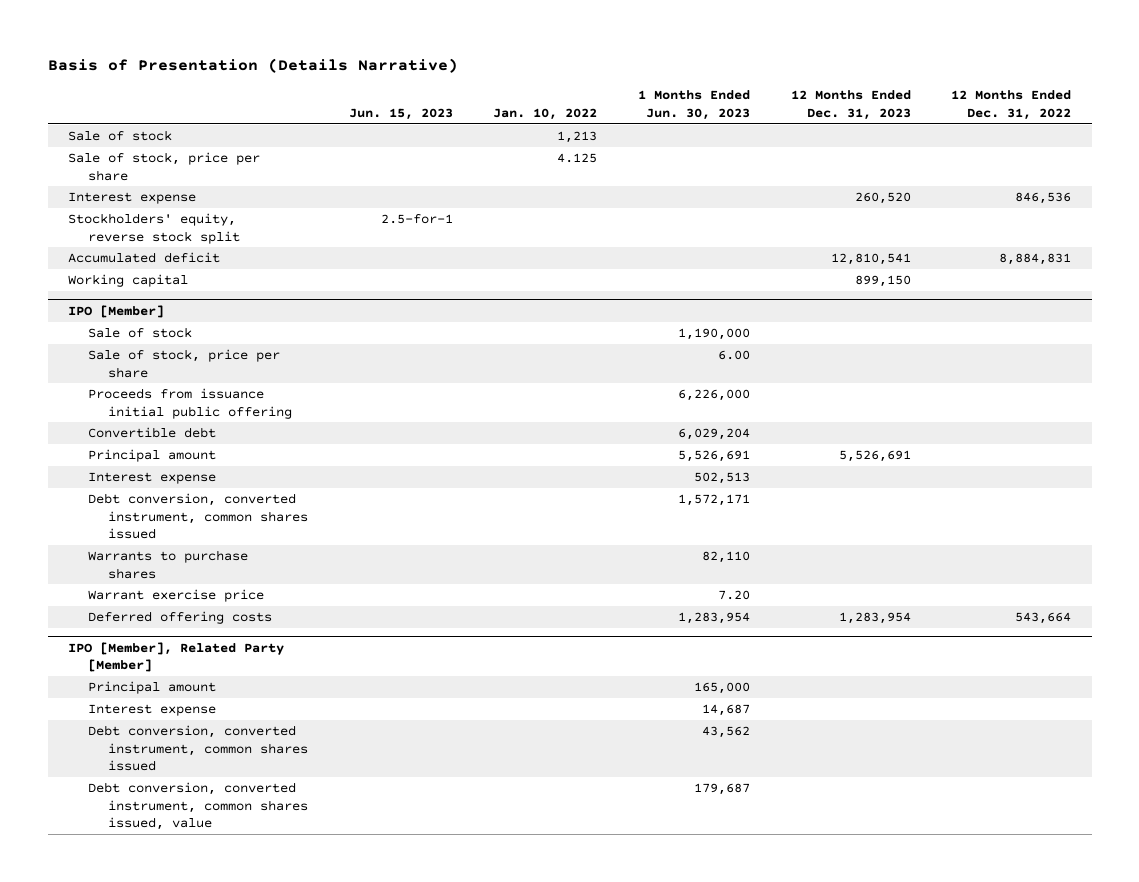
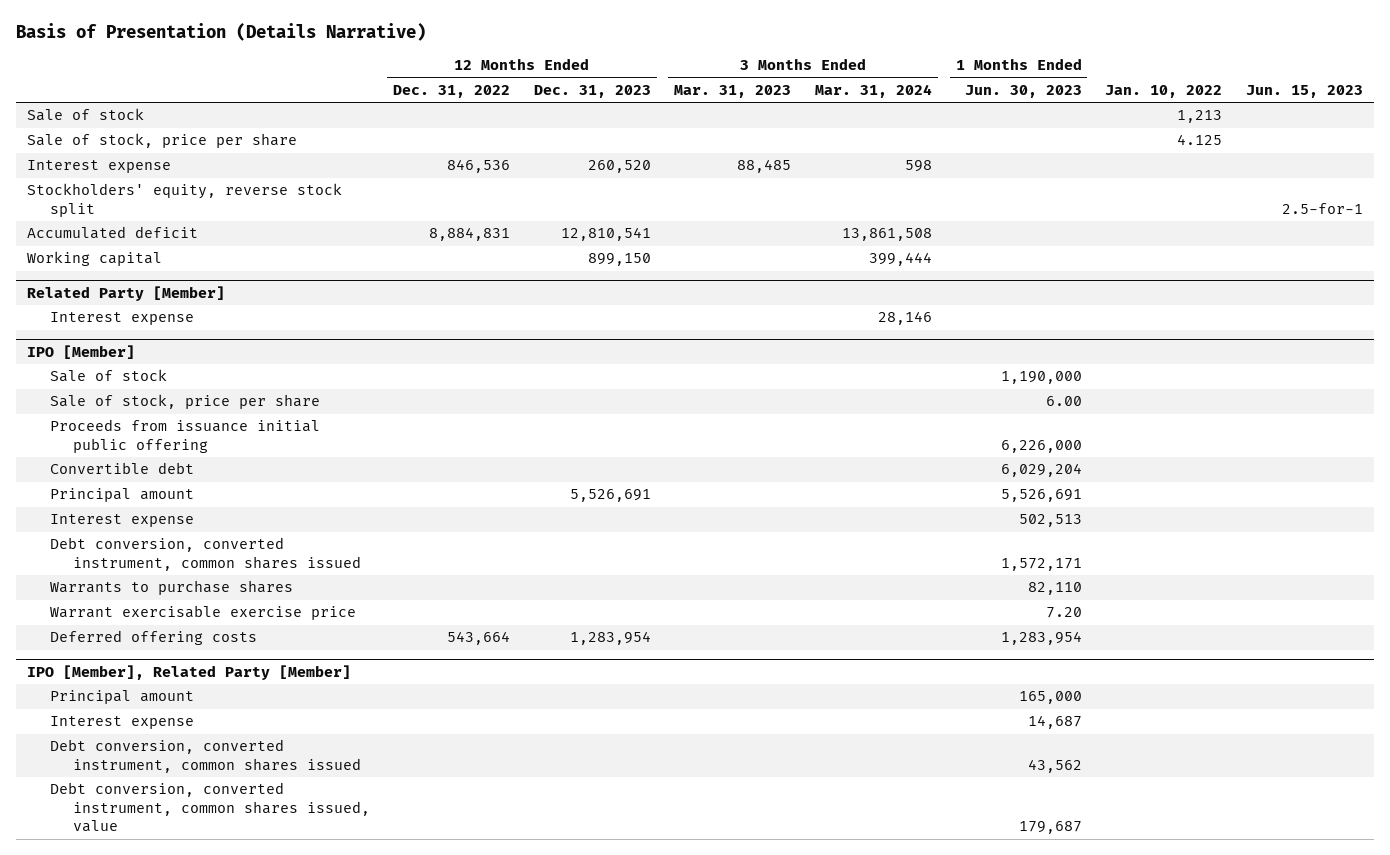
- | Jun. 15, 2023 | Jan. 10, 2022 | 1 Months Ended Jun. 30, 2023 | 12 Months Ended Dec. 31, 2023 | 12 Months Ended Dec. 31, 2022
+ | 12 Months Ended Dec. 31, 2022 | 12 Months Ended Dec. 31, 2023 | 3 Months Ended Mar. 31, 2023 | 3 Months Ended Mar. 31, 2024 | 1 Months Ended Jun. 30, 2023 | Jan. 10, 2022 | Jun. 15, 2023
+ Related Party [Member]
+ Interest expense | | | | 28,146 | | |
@ IPO [Member]
- Warrant exercise price | | | 7.20 | |
+ Warrant exercisable exercise price | | | | | 7.20 | |

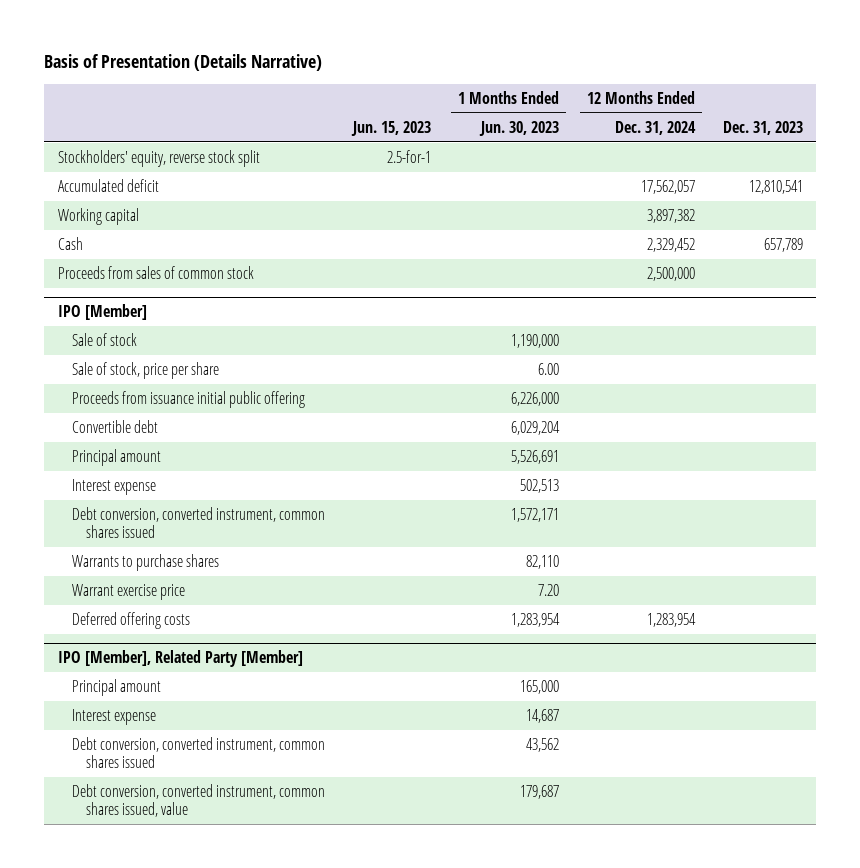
- | 12 Months Ended Dec. 31, 2022 | 12 Months Ended Dec. 31, 2023 | 3 Months Ended Mar. 31, 2023 | 3 Months Ended Mar. 31, 2024 | 1 Months Ended Jun. 30, 2023 | Jan. 10, 2022 | Jun. 15, 2023
+ | Jun. 15, 2023 | 1 Months Ended Jun. 30, 2023 | 12 Months Ended Dec. 31, 2024 | Dec. 31, 2023
- Sale of stock | | | | | | 1,213 |
- Sale of stock, price per share | | | | | | 4.125 |
- Interest expense | 846,536 | 260,520 | 88,485 | 598 | | |
- Related Party [Member]
- Interest expense | | | | 28,146 | | |
+ Cash | | | 2,329,452 | 657,789
+ Proceeds from sales of common stock | | | 2,500,000 |
@ IPO [Member]
- Warrant exercisable exercise price | | | | | 7.20 | |
+ Warrant exercise price | | 7.20 | |

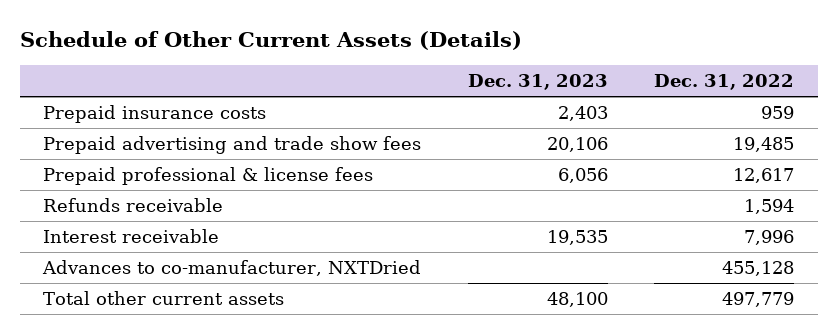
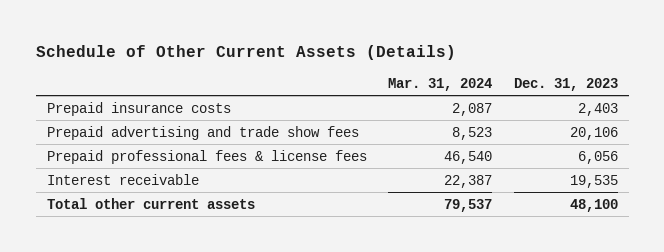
- | Dec. 31, 2023 | Dec. 31, 2022
+ | Mar. 31, 2024 | Dec. 31, 2023
- Prepaid professional & license fees | 6,056 | 12,617
- Refunds receivable | | 1,594
+ Prepaid professional fees & license fees | 46,540 | 6,056
- Advances to co-manufacturer, NXTDried | | 455,128

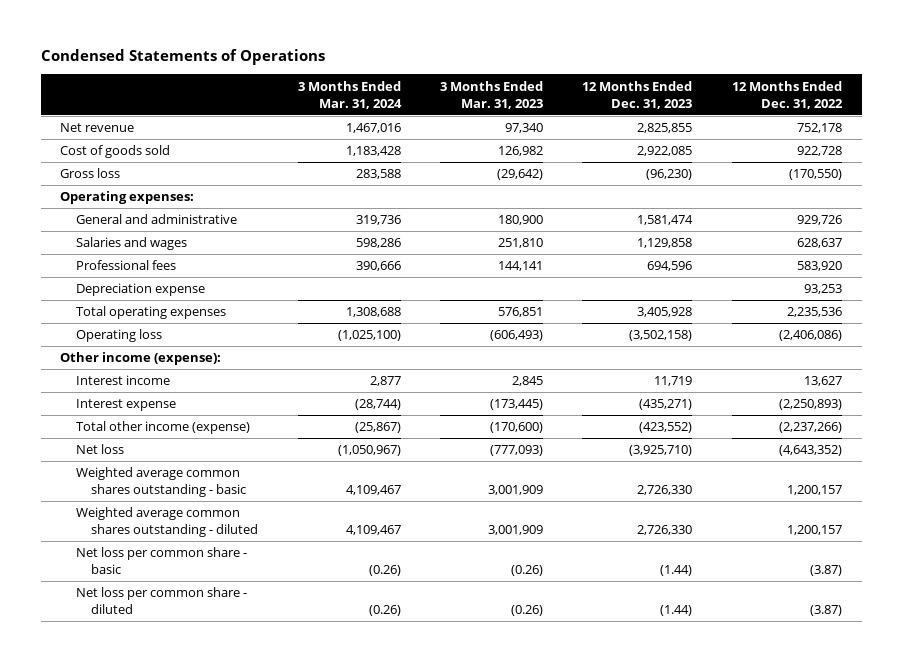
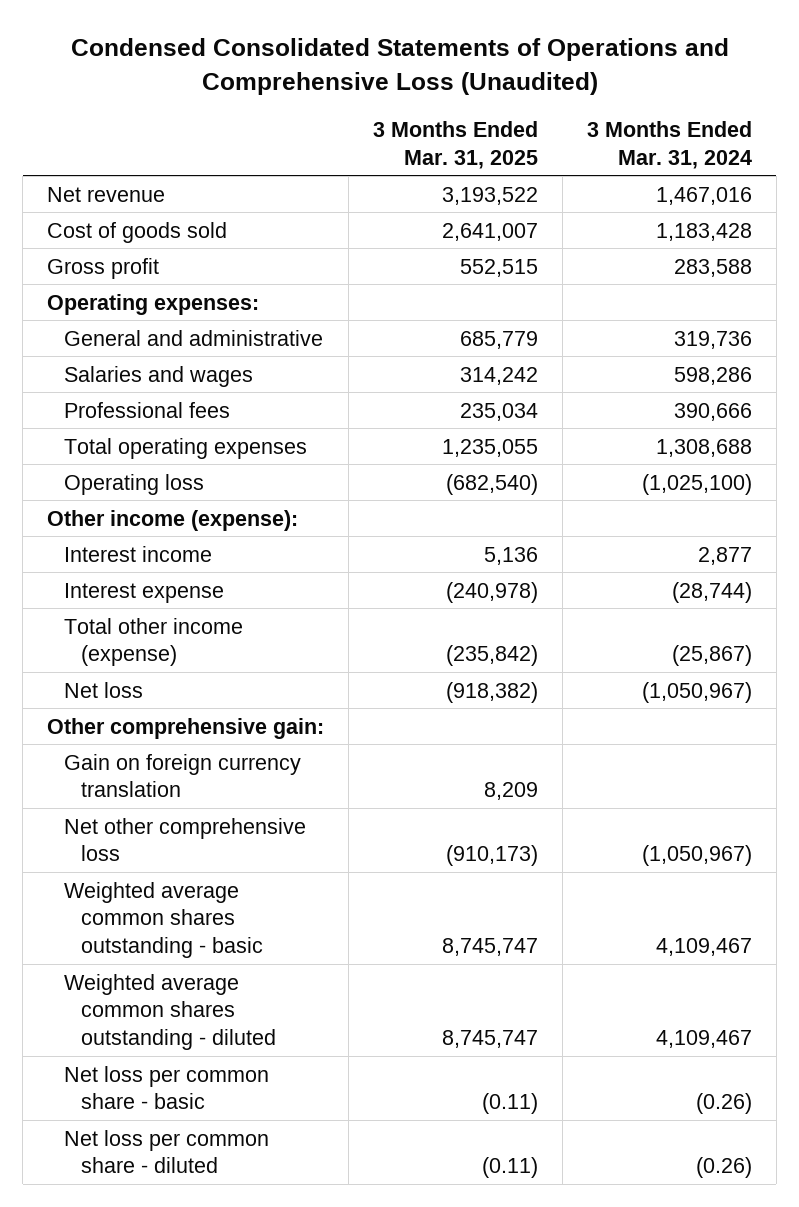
- Condensed Statements of Operations
+ Condensed Consolidated Statements of Operations and Comprehensive Loss (Unaudited)
- | 3 Months Ended Mar. 31, 2024 | 3 Months Ended Mar. 31, 2023 | 12 Months Ended Dec. 31, 2023 | 12 Months Ended Dec. 31, 2022
+ | 3 Months Ended Mar. 31, 2025 | 3 Months Ended Mar. 31, 2024
- Gross loss | 283,588 | (29,642) | (96,230) | (170,550)
+ Gross profit | 552,515 | 283,588
- Depreciation expense | | | | 93,253
+ Other comprehensive gain:
+ Gain on foreign currency translation | 8,209 |
+ Net other comprehensive loss | (910,173) | (1,050,967)

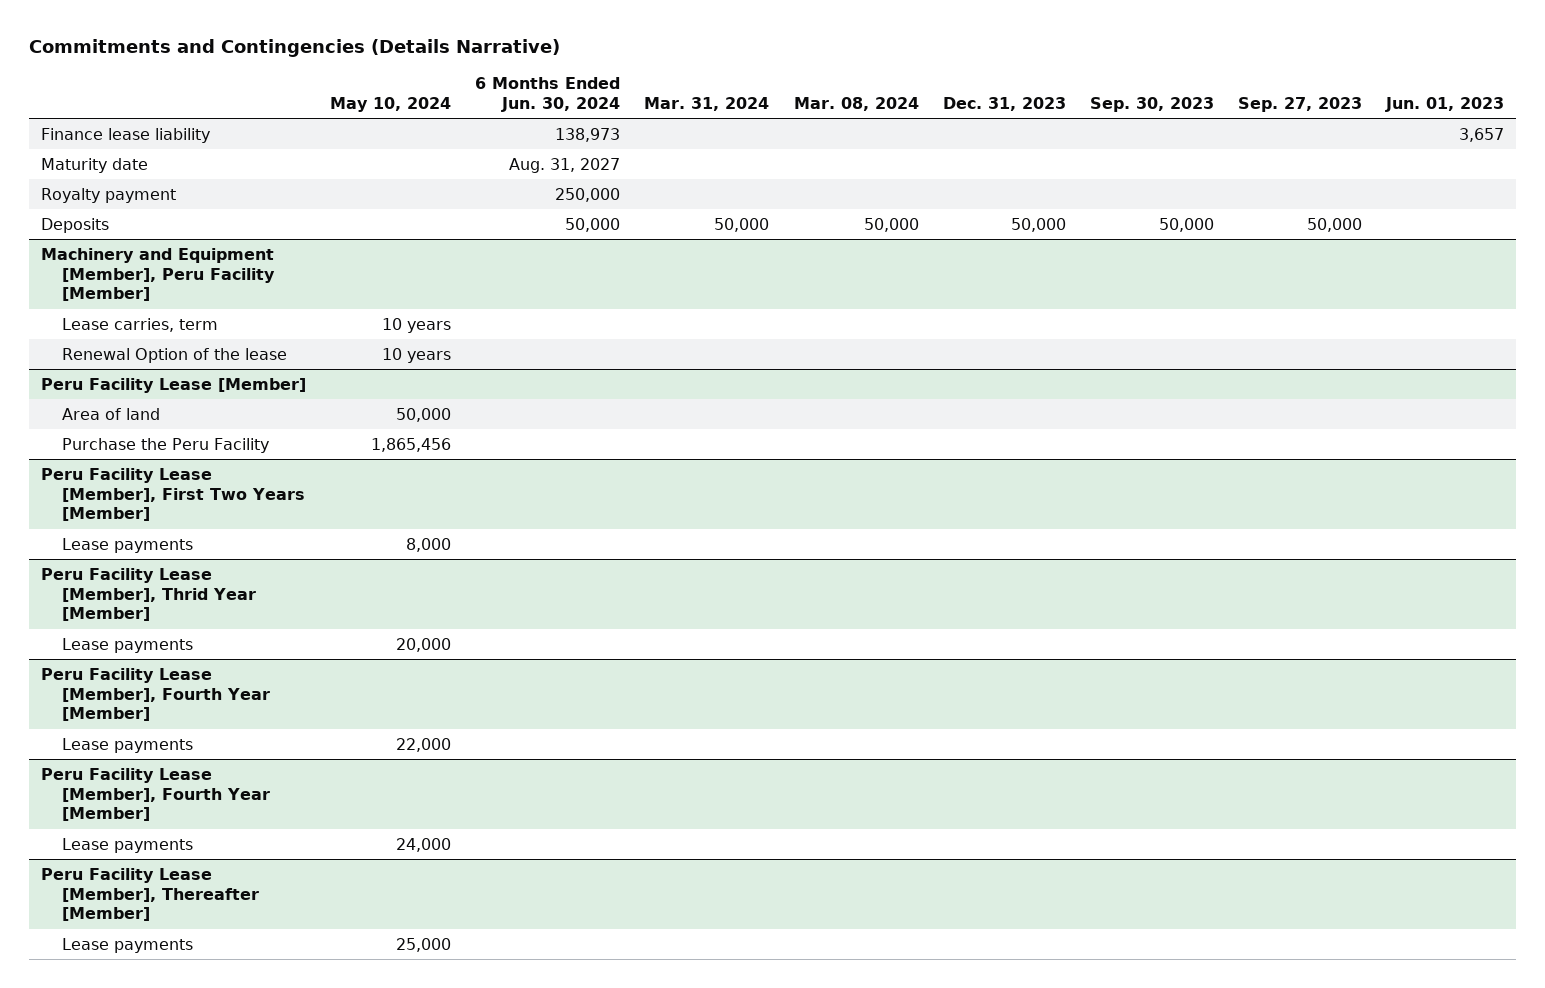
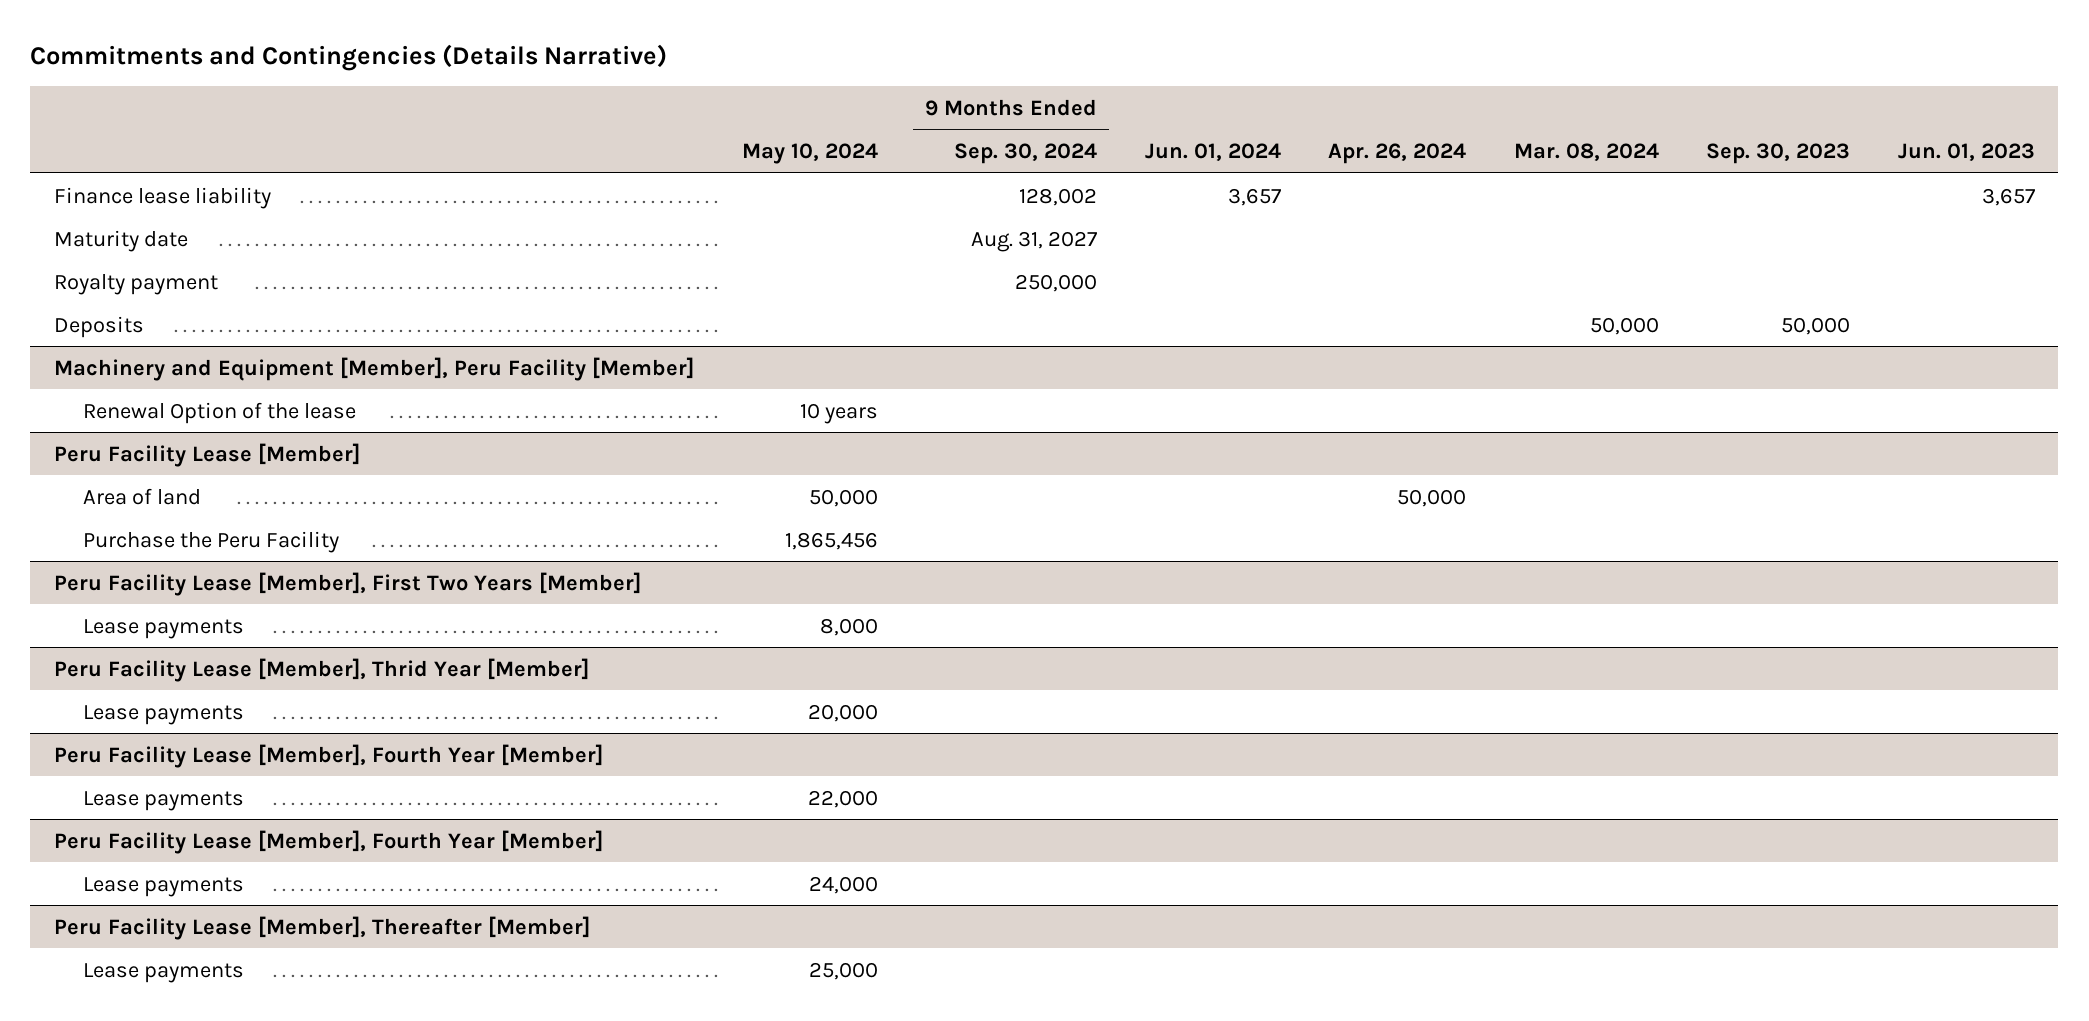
- | May 10, 2024 | 6 Months Ended Jun. 30, 2024 | Mar. 31, 2024 | Mar. 08, 2024 | Dec. 31, 2023 | Sep. 30, 2023 | Sep. 27, 2023 | Jun. 01, 2023
+ | May 10, 2024 | 9 Months Ended Sep. 30, 2024 | Jun. 01, 2024 | Apr. 26, 2024 | Mar. 08, 2024 | Sep. 30, 2023 | Jun. 01, 2023
@ Machinery and Equipment [Member], Peru Facility [Member]
- Lease carries, term | 10 years | | | | | | |

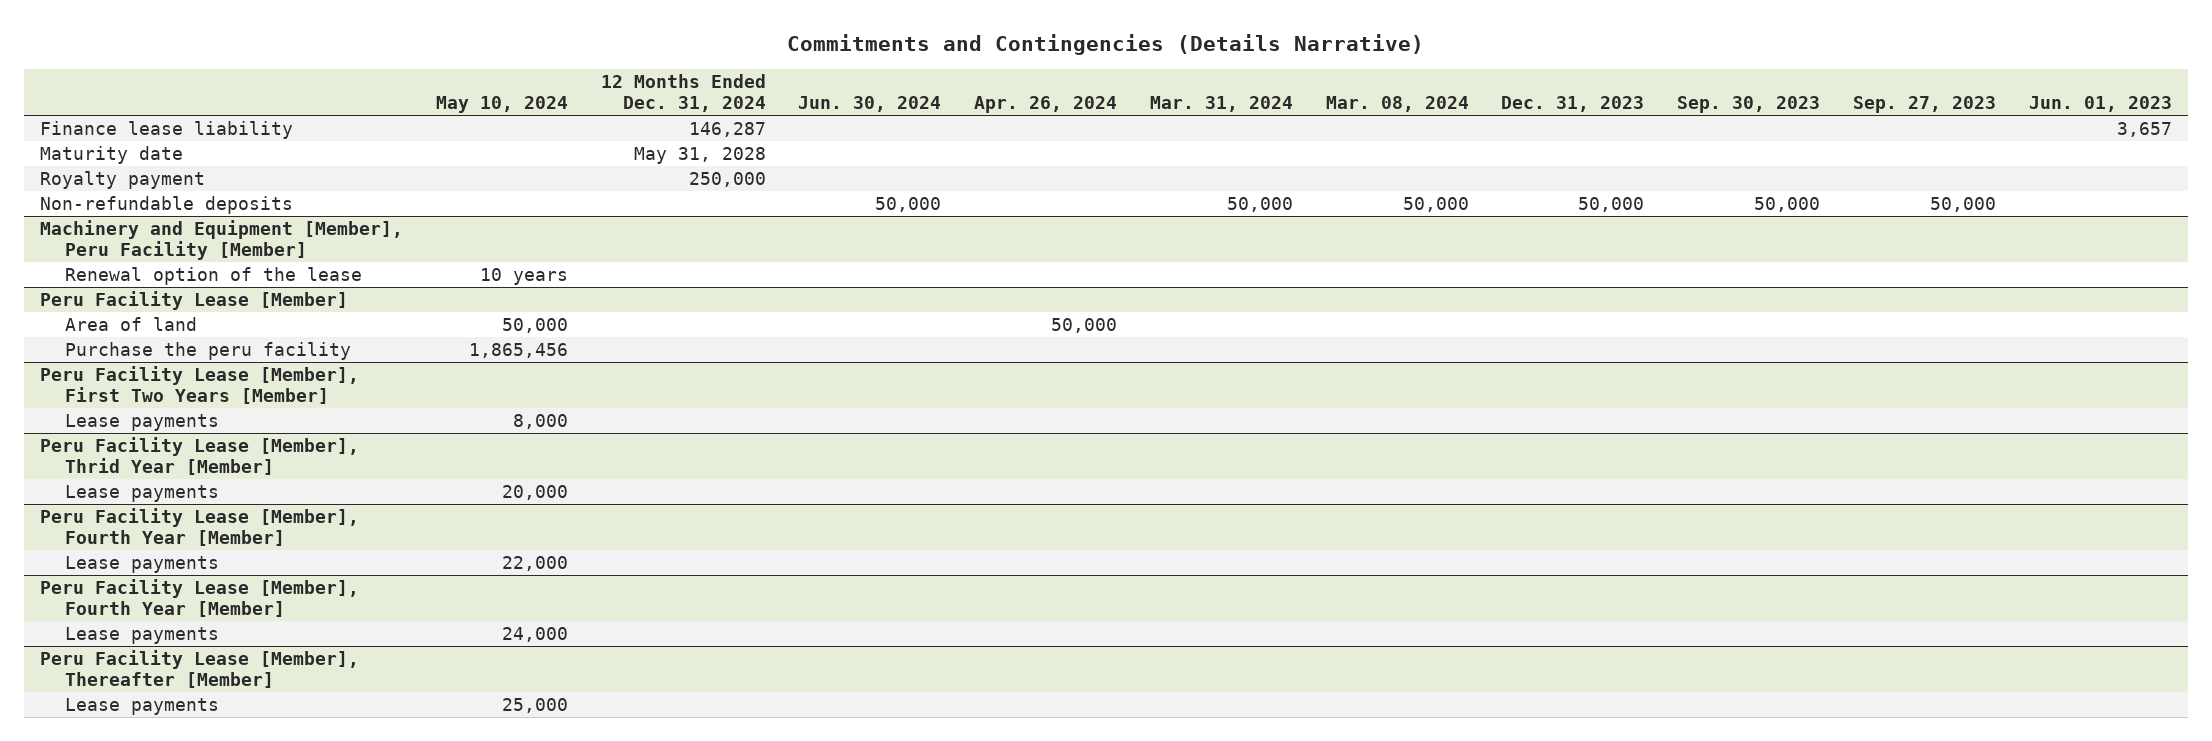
- | May 10, 2024 | 9 Months Ended Sep. 30, 2024 | Jun. 01, 2024 | Apr. 26, 2024 | Mar. 08, 2024 | Sep. 30, 2023 | Jun. 01, 2023
+ | May 10, 2024 | 12 Months Ended Dec. 31, 2024 | Jun. 30, 2024 | Apr. 26, 2024 | Mar. 31, 2024 | Mar. 08, 2024 | Dec. 31, 2023 | Sep. 30, 2023 | Sep. 27, 2023 | Jun. 01, 2023
- Deposits | | | | | 50,000 | 50,000 |
+ Non-refundable deposits | | | 50,000 | | 50,000 | 50,000 | 50,000 | 50,000 | 50,000 |
@ Machinery and Equipment [Member], Peru Facility [Member]
- Renewal Option of the lease | 10 years | | | | | |
+ Renewal option of the lease | 10 years | | | | | | | | |
@ Peru Facility Lease [Member]
- Purchase the Peru Facility | 1,865,456 | | | | | |
+ Purchase the peru facility | 1,865,456 | | | | | | | | |

